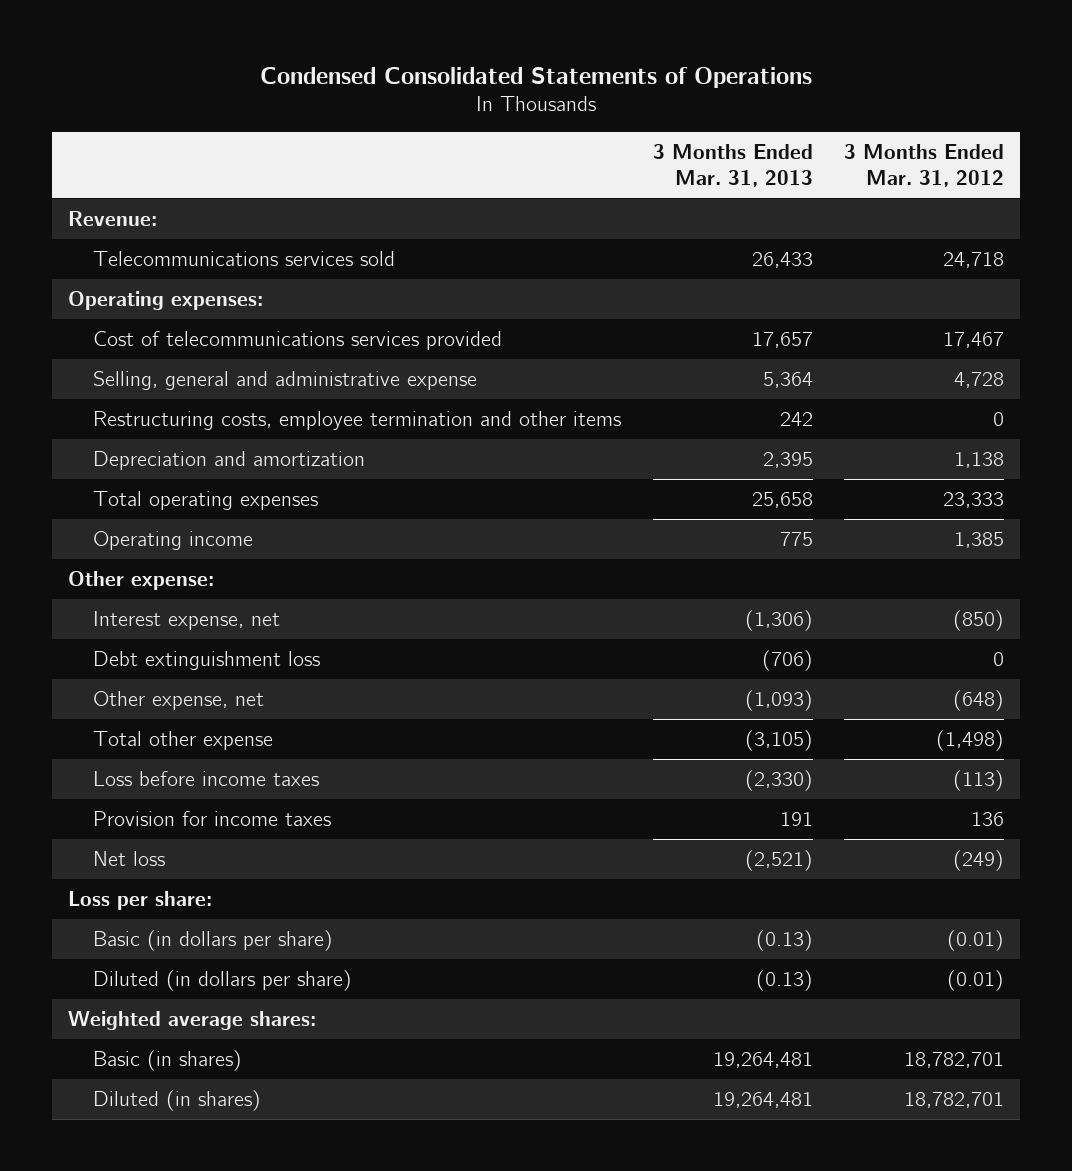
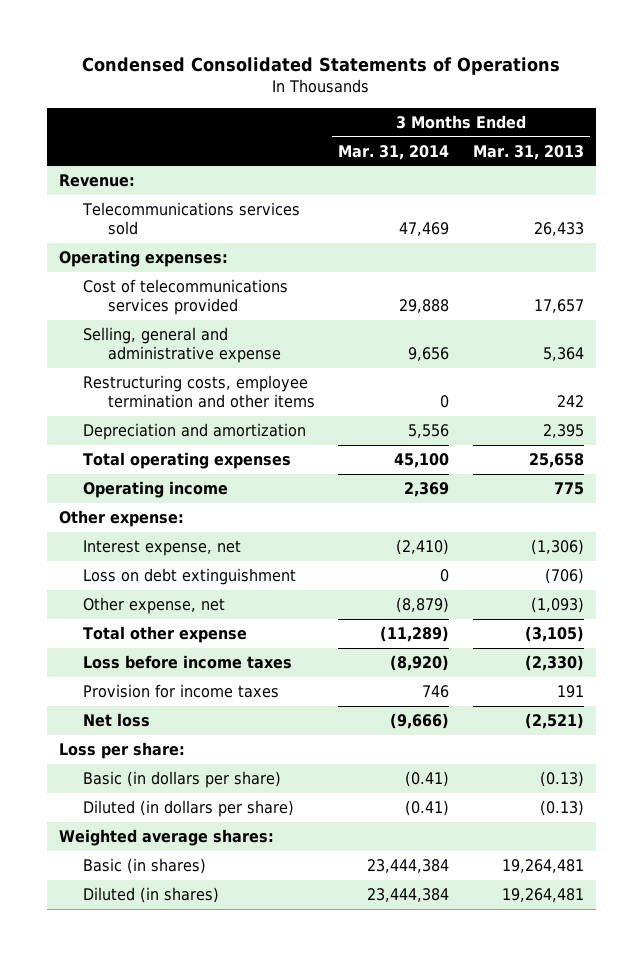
- | 3 Months Ended Mar. 31, 2013 | 3 Months Ended Mar. 31, 2012
+ | 3 Months Ended Mar. 31, 2014 | 3 Months Ended Mar. 31, 2013
- Debt extinguishment loss | (706) | 0
+ Loss on debt extinguishment | 0 | (706)

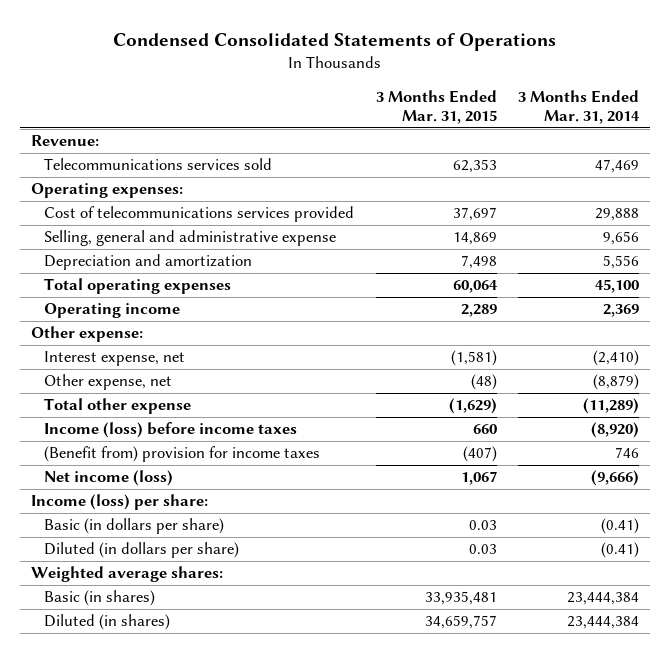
- | 3 Months Ended Mar. 31, 2014 | 3 Months Ended Mar. 31, 2013
+ | 3 Months Ended Mar. 31, 2015 | 3 Months Ended Mar. 31, 2014
- Restructuring costs, employee termination and other items | 0 | 242
- Loss on debt extinguishment | 0 | (706)
- Loss before income taxes | (8,920) | (2,330)
- Provision for income taxes | 746 | 191
- Net loss | (9,666) | (2,521)
- Loss per share:
+ Income (loss) before income taxes | 660 | (8,920)
+ (Benefit from) provision for income taxes | (407) | 746
+ Net income (loss) | 1,067 | (9,666)
+ Income (loss) per share:

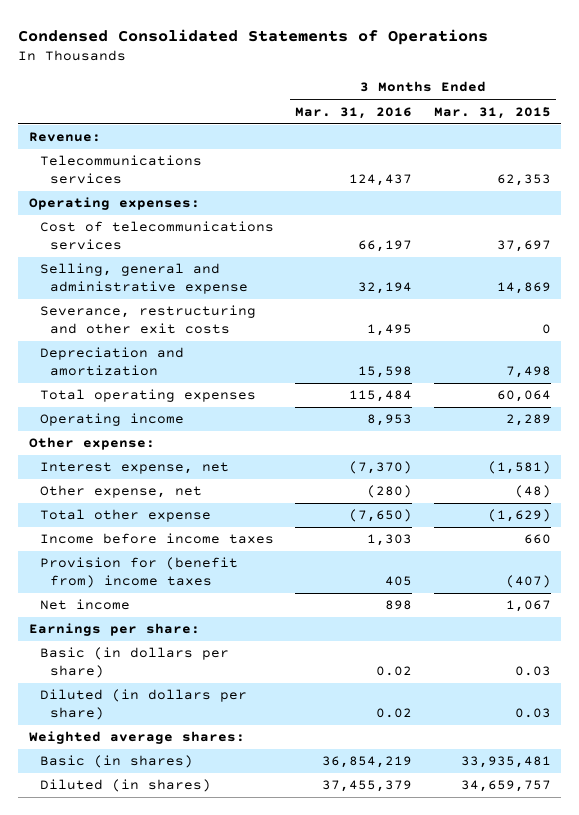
- | 3 Months Ended Mar. 31, 2015 | 3 Months Ended Mar. 31, 2014
+ | 3 Months Ended Mar. 31, 2016 | 3 Months Ended Mar. 31, 2015
- Telecommunications services sold | 62,353 | 47,469
+ Telecommunications services | 124,437 | 62,353
- Cost of telecommunications services provided | 37,697 | 29,888
+ Cost of telecommunications services | 66,197 | 37,697
+ Severance, restructuring and other exit costs | 1,495 | 0
- Income (loss) before income taxes | 660 | (8,920)
- (Benefit from) provision for income taxes | (407) | 746
- Net income (loss) | 1,067 | (9,666)
- Income (loss) per share:
+ Income before income taxes | 1,303 | 660
+ Provision for (benefit from) income taxes | 405 | (407)
+ Net income | 898 | 1,067
+ Earnings per share:

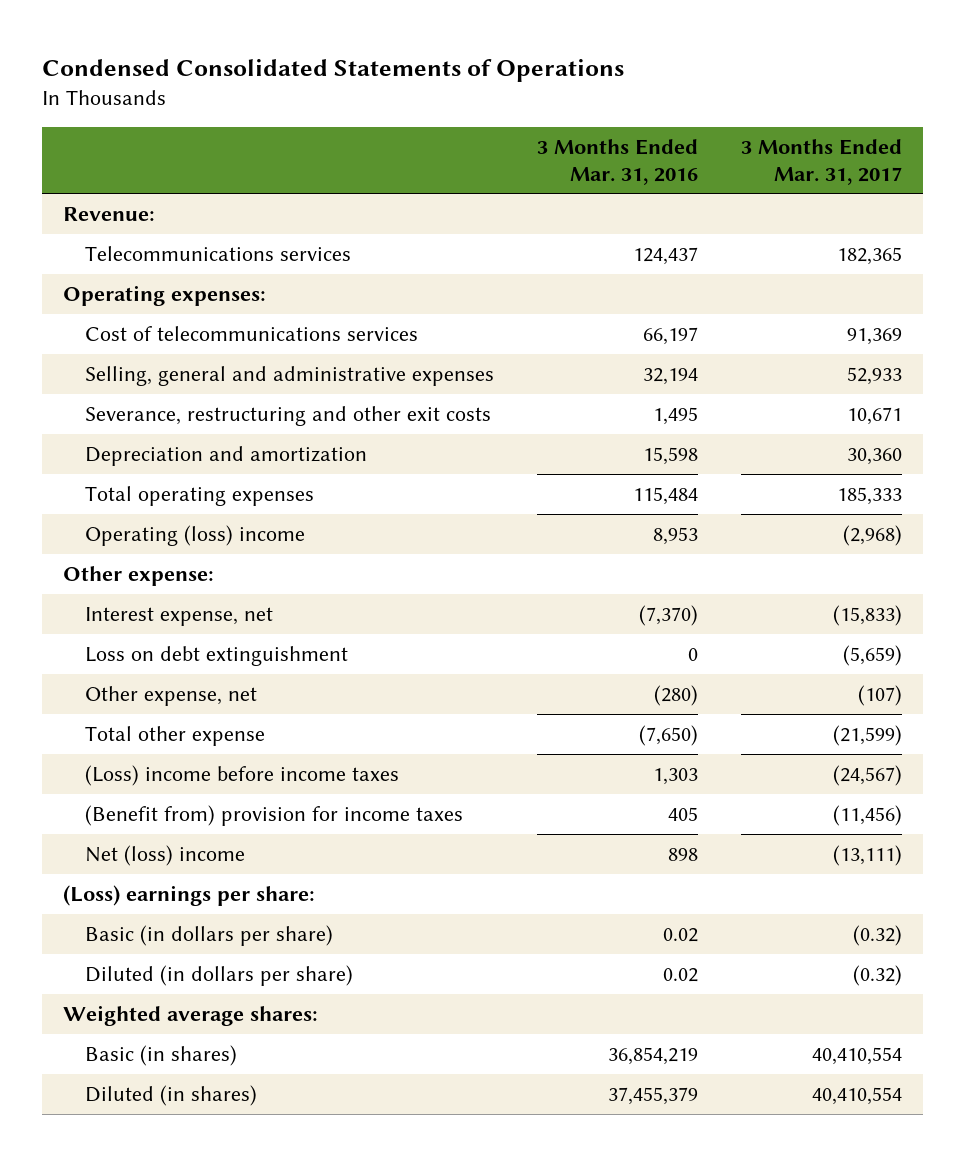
- | 3 Months Ended Mar. 31, 2016 | 3 Months Ended Mar. 31, 2015
+ | 3 Months Ended Mar. 31, 2016 | 3 Months Ended Mar. 31, 2017
- Selling, general and administrative expense | 32,194 | 14,869
+ Selling, general and administrative expenses | 32,194 | 52,933
- Operating income | 8,953 | 2,289
+ Operating (loss) income | 8,953 | (2,968)
+ Loss on debt extinguishment | 0 | (5,659)
- Income before income taxes | 1,303 | 660
- Provision for (benefit from) income taxes | 405 | (407)
- Net income | 898 | 1,067
- Earnings per share:
+ (Loss) income before income taxes | 1,303 | (24,567)
+ (Benefit from) provision for income taxes | 405 | (11,456)
+ Net (loss) income | 898 | (13,111)
+ (Loss) earnings per share:

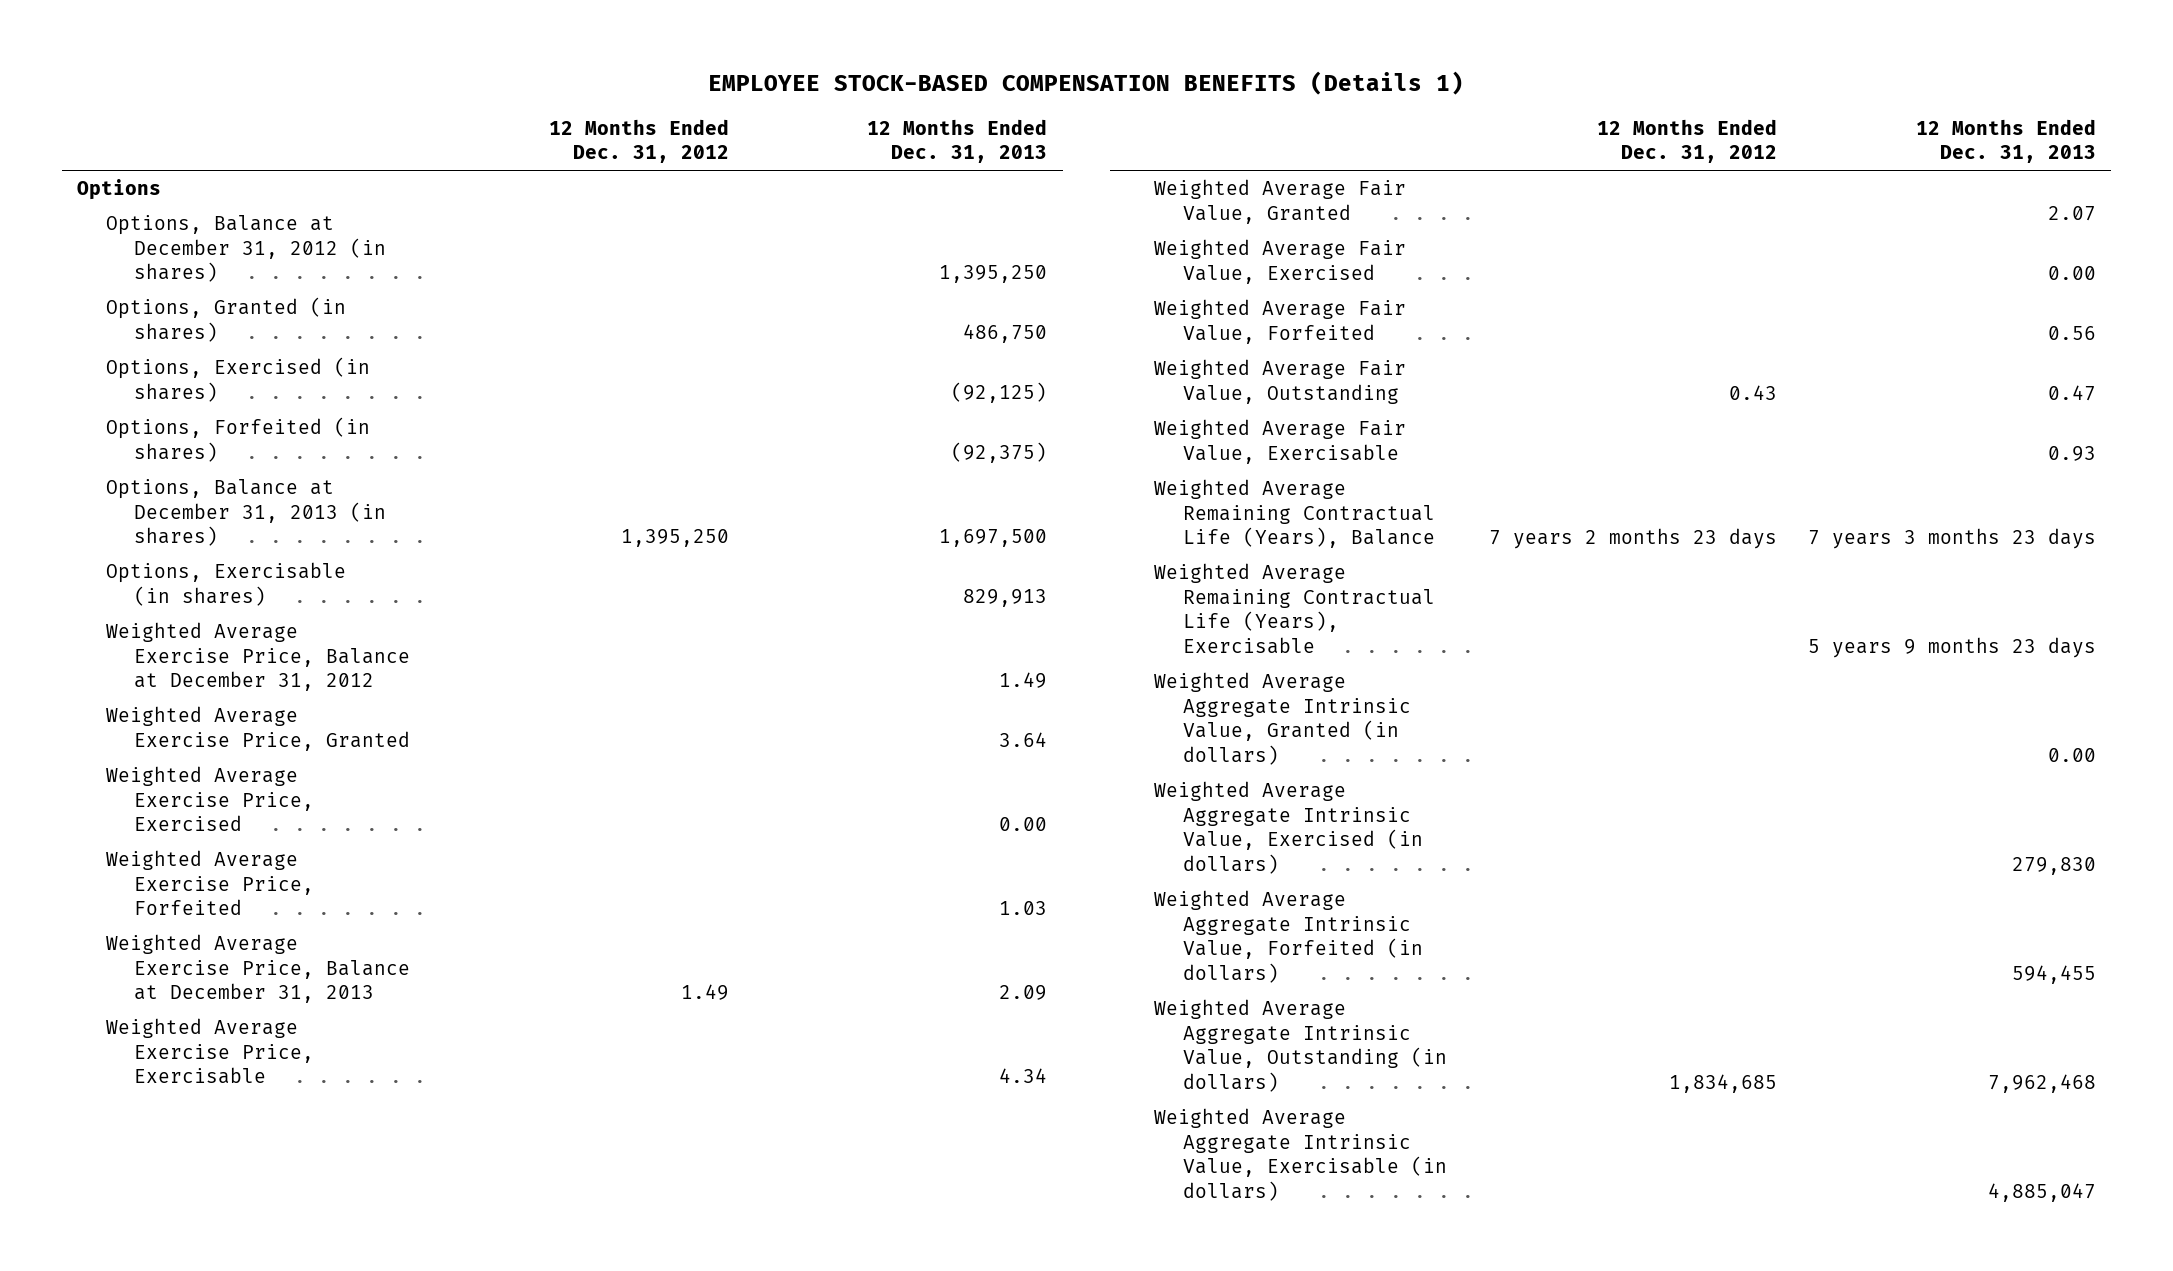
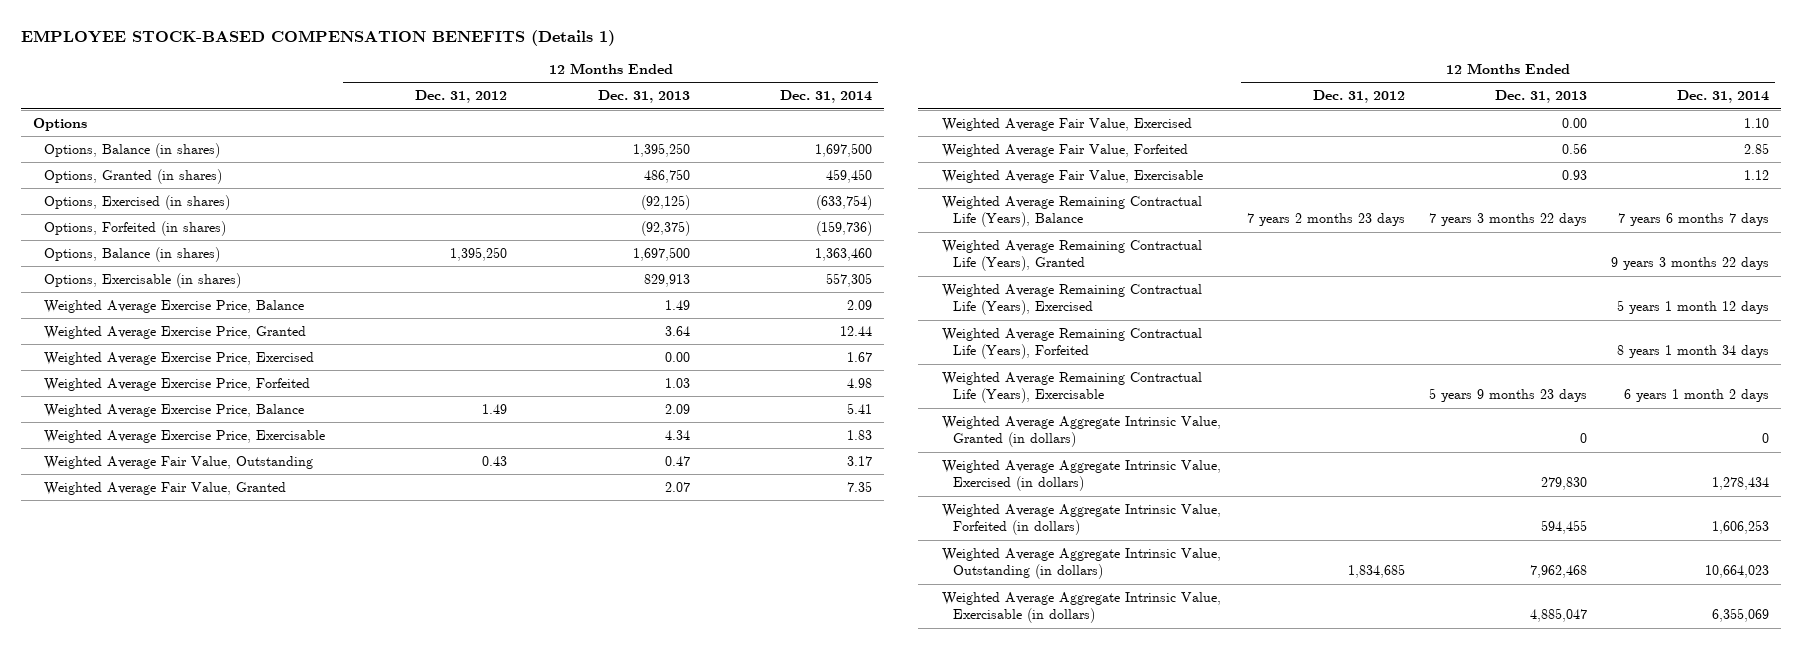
- | 12 Months Ended Dec. 31, 2012 | 12 Months Ended Dec. 31, 2013
+ | 12 Months Ended Dec. 31, 2012 | 12 Months Ended Dec. 31, 2013 | 12 Months Ended Dec. 31, 2014
- Options, Balance at December 31, 2012 (in shares) | | 1,395,250
+ Options, Balance (in shares) | | 1,395,250 | 1,697,500
- Options, Balance at December 31, 2013 (in shares) | 1,395,250 | 1,697,500
+ Options, Balance (in shares) | 1,395,250 | 1,697,500 | 1,363,460
- Weighted Average Exercise Price, Balance at December 31, 2012 | | 1.49
+ Weighted Average Exercise Price, Balance | | 1.49 | 2.09
- Weighted Average Exercise Price, Balance at December 31, 2013 | 1.49 | 2.09
+ Weighted Average Exercise Price, Balance | 1.49 | 2.09 | 5.41
moved up: Weighted Average Fair Value, Outstanding | 0.43 | 0.47 | 3.17
- Weighted Average Remaining Contractual Life (Years), Balance | 7 years 2 months 23 days | 7 years 3 months 23 days
+ Weighted Average Remaining Contractual Life (Years), Balance | 7 years 2 months 23 days | 7 years 3 months 22 days | 7 years 6 months 7 days
+ Weighted Average Remaining Contractual Life (Years), Granted | | | 9 years 3 months 22 days
+ Weighted Average Remaining Contractual Life (Years), Exercised | | | 5 years 1 month 12 days
+ Weighted Average Remaining Contractual Life (Years), Forfeited | | | 8 years 1 month 34 days
- Weighted Average Aggregate Intrinsic Value, Granted (in dollars) | | 0.00
+ Weighted Average Aggregate Intrinsic Value, Granted (in dollars) | | 0 | 0

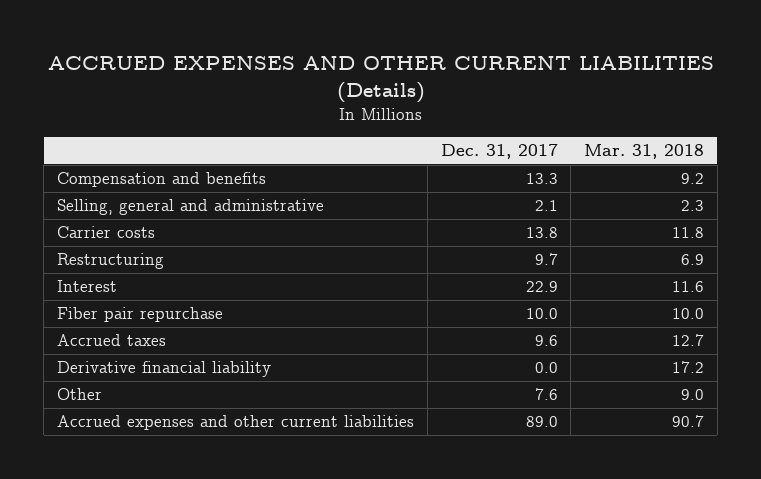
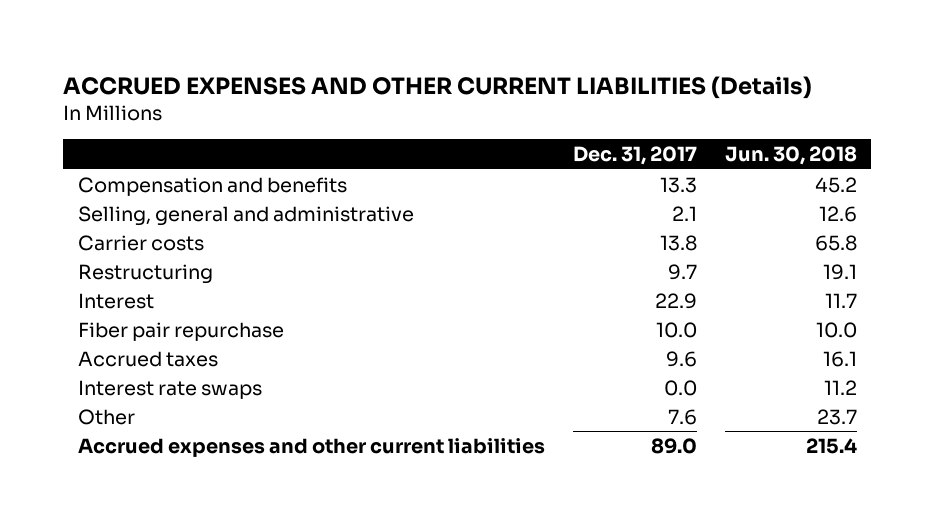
- | Dec. 31, 2017 | Mar. 31, 2018
+ | Dec. 31, 2017 | Jun. 30, 2018
- Derivative financial liability | 0.0 | 17.2
+ Interest rate swaps | 0.0 | 11.2

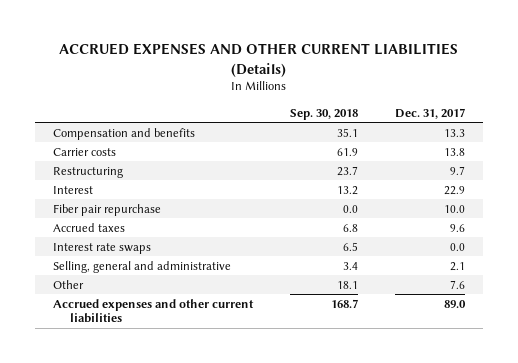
- | Dec. 31, 2017 | Jun. 30, 2018
+ | Sep. 30, 2018 | Dec. 31, 2017
moved down: Selling, general and administrative | 3.4 | 2.1

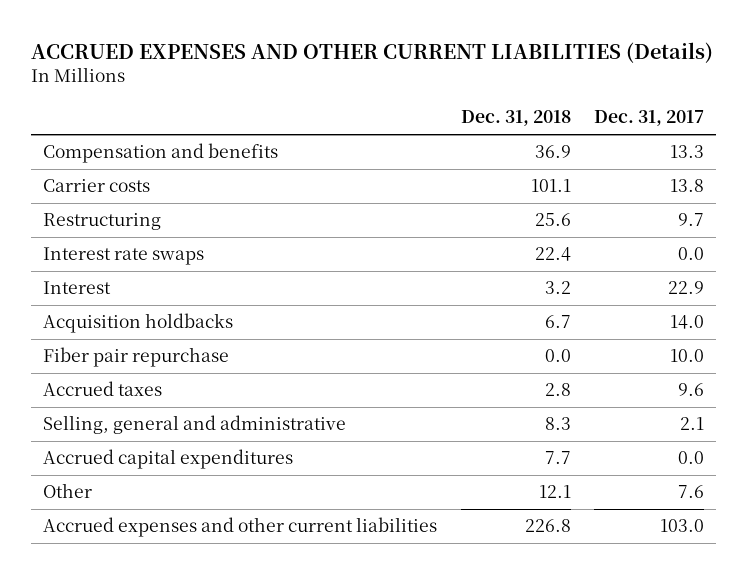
- | Sep. 30, 2018 | Dec. 31, 2017
+ | Dec. 31, 2018 | Dec. 31, 2017
moved up: Interest rate swaps | 22.4 | 0.0
+ Acquisition holdbacks | 6.7 | 14.0
+ Accrued capital expenditures | 7.7 | 0.0
- Accrued expenses and other current liabilities | 168.7 | 89.0
+ Accrued expenses and other current liabilities | 226.8 | 103.0

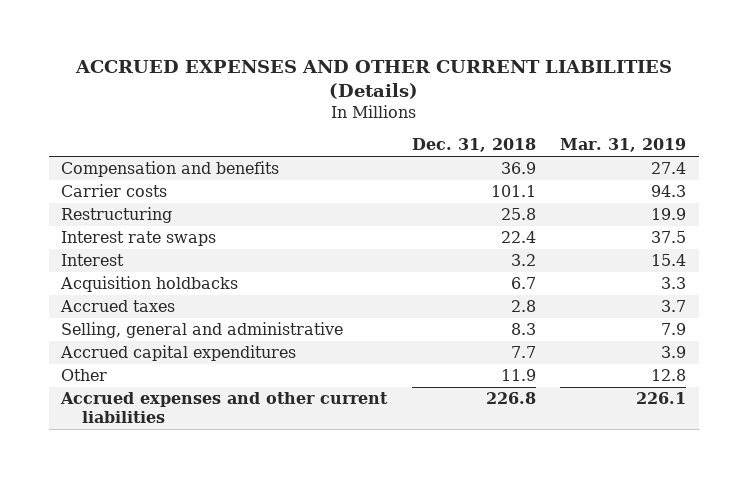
- | Dec. 31, 2018 | Dec. 31, 2017
+ | Dec. 31, 2018 | Mar. 31, 2019
- Restructuring | 25.6 | 9.7
+ Restructuring | 25.8 | 19.9
- Fiber pair repurchase | 0.0 | 10.0
- Other | 12.1 | 7.6
+ Other | 11.9 | 12.8

